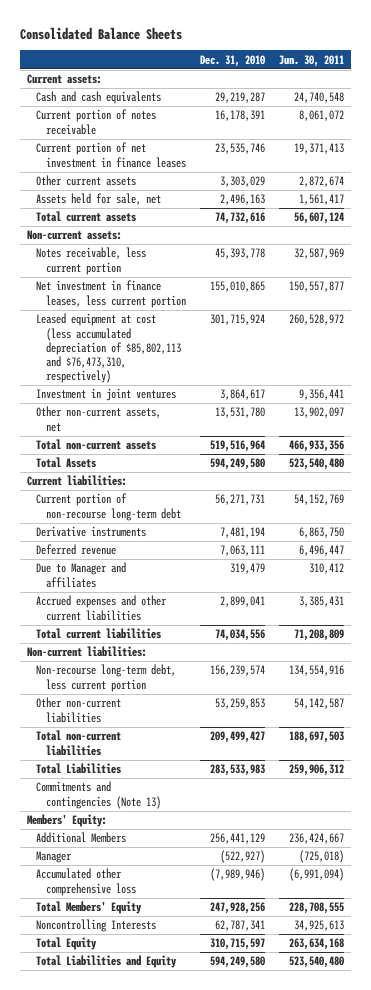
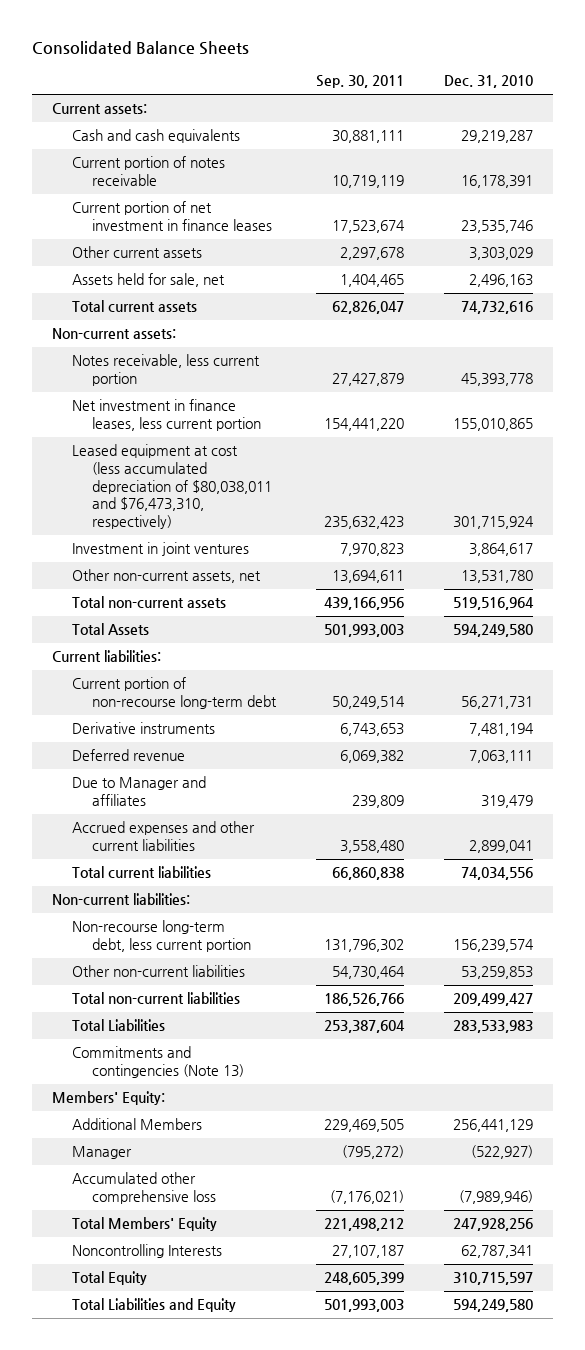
- | Dec. 31, 2010 | Jun. 30, 2011
+ | Sep. 30, 2011 | Dec. 31, 2010
- Leased equipment at cost (less accumulated depreciation of $85,802,113 and $76,473,310, respectively) | 301,715,924 | 260,528,972
+ Leased equipment at cost (less accumulated depreciation of $80,038,011 and $76,473,310, respectively) | 235,632,423 | 301,715,924

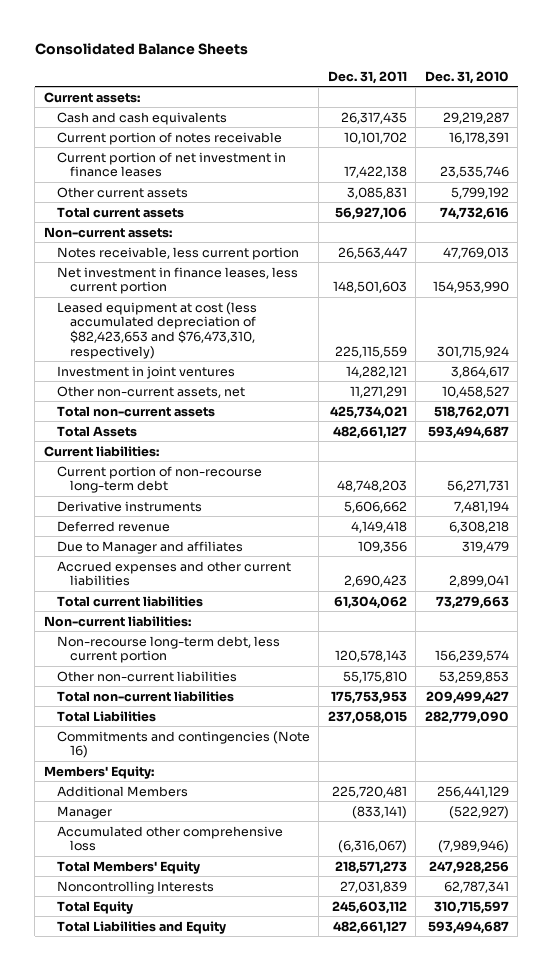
- | Sep. 30, 2011 | Dec. 31, 2010
+ | Dec. 31, 2011 | Dec. 31, 2010
- Other current assets | 2,297,678 | 3,303,029
- Assets held for sale, net | 1,404,465 | 2,496,163
+ Other current assets | 3,085,831 | 5,799,192
- Notes receivable, less current portion | 27,427,879 | 45,393,778
- Net investment in finance leases, less current portion | 154,441,220 | 155,010,865
- Leased equipment at cost (less accumulated depreciation of $80,038,011 and $76,473,310, respectively) | 235,632,423 | 301,715,924
+ Notes receivable, less current portion | 26,563,447 | 47,769,013
+ Net investment in finance leases, less current portion | 148,501,603 | 154,953,990
+ Leased equipment at cost (less accumulated depreciation of $82,423,653 and $76,473,310, respectively) | 225,115,559 | 301,715,924
- Other non-current assets, net | 13,694,611 | 13,531,780
- Total non-current assets | 439,166,956 | 519,516,964
- Total Assets | 501,993,003 | 594,249,580
+ Other non-current assets, net | 11,271,291 | 10,458,527
+ Total non-current assets | 425,734,021 | 518,762,071
+ Total Assets | 482,661,127 | 593,494,687
- Deferred revenue | 6,069,382 | 7,063,111
+ Deferred revenue | 4,149,418 | 6,308,218
- Total current liabilities | 66,860,838 | 74,034,556
+ Total current liabilities | 61,304,062 | 73,279,663
- Total Liabilities | 253,387,604 | 283,533,983
- Commitments and contingencies (Note 13)
+ Total Liabilities | 237,058,015 | 282,779,090
+ Commitments and contingencies (Note 16)
- Total Liabilities and Equity | 501,993,003 | 594,249,580
+ Total Liabilities and Equity | 482,661,127 | 593,494,687

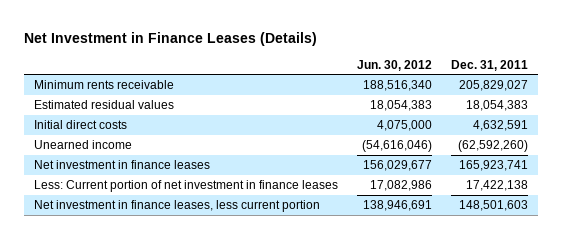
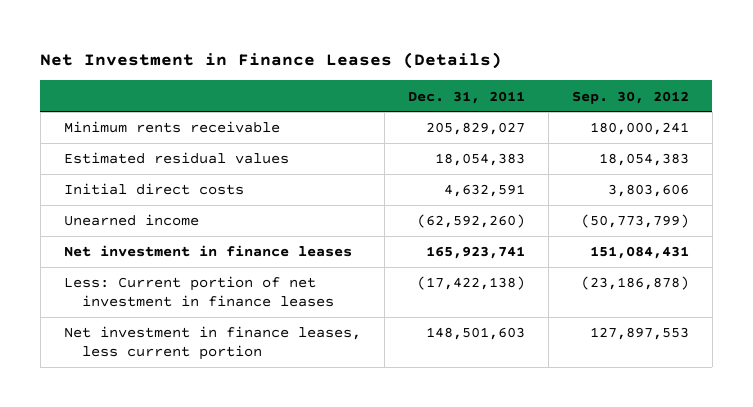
- | Jun. 30, 2012 | Dec. 31, 2011
+ | Dec. 31, 2011 | Sep. 30, 2012
- Less: Current portion of net investment in finance leases | 17,082,986 | 17,422,138
+ Less: Current portion of net investment in finance leases | (17,422,138) | (23,186,878)

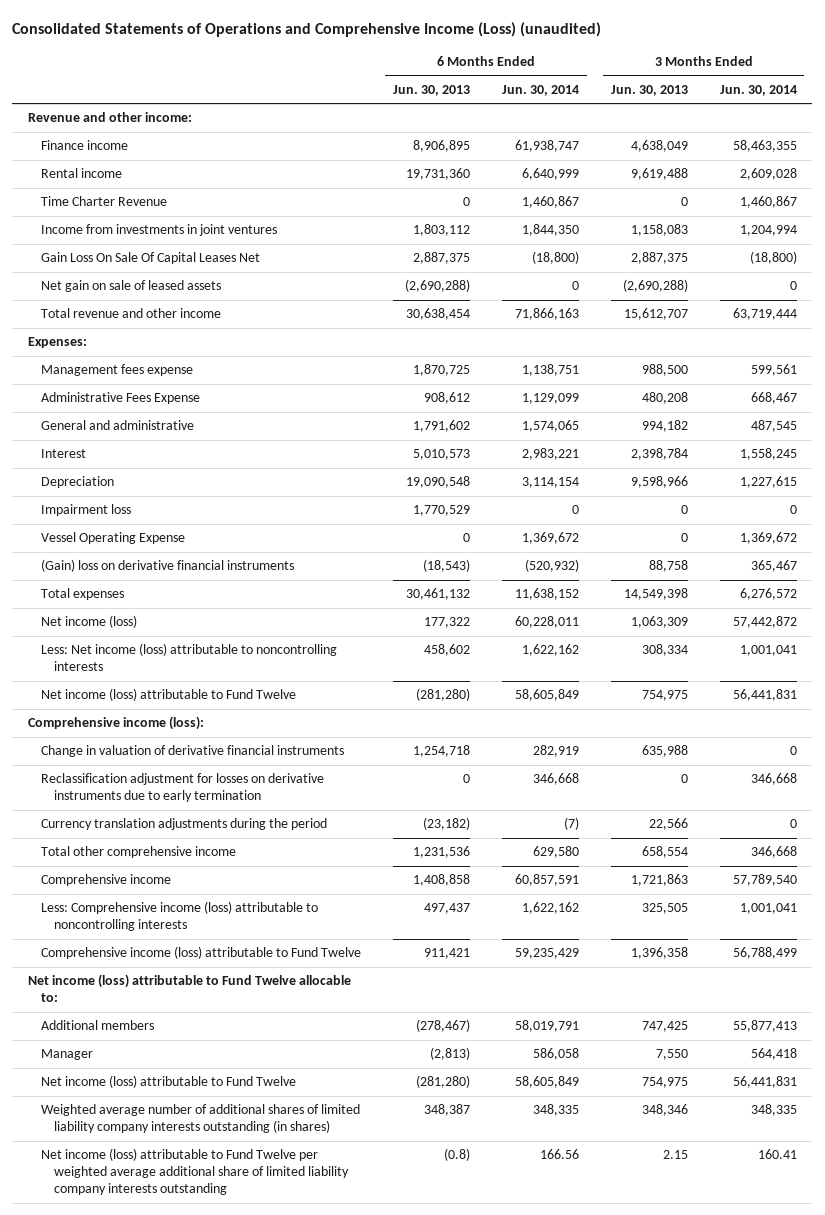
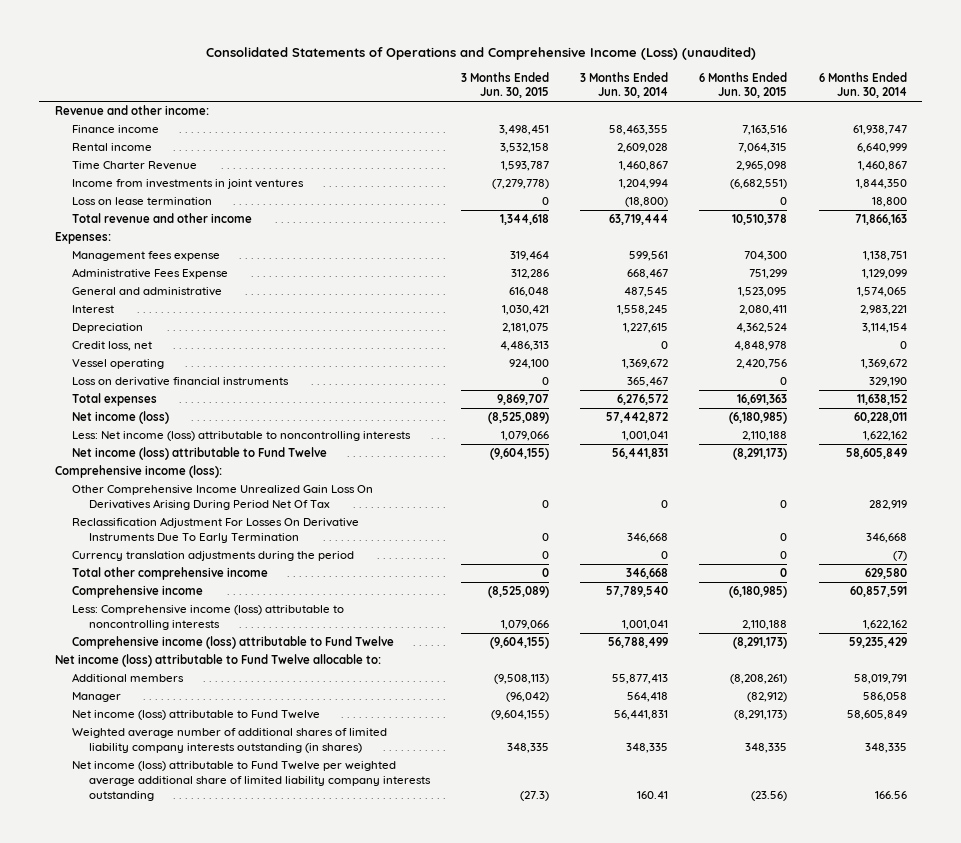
- | 6 Months Ended Jun. 30, 2013 | 6 Months Ended Jun. 30, 2014 | 3 Months Ended Jun. 30, 2013 | 3 Months Ended Jun. 30, 2014
+ | 3 Months Ended Jun. 30, 2015 | 3 Months Ended Jun. 30, 2014 | 6 Months Ended Jun. 30, 2015 | 6 Months Ended Jun. 30, 2014
- Gain Loss On Sale Of Capital Leases Net | 2,887,375 | (18,800) | 2,887,375 | (18,800)
- Net gain on sale of leased assets | (2,690,288) | 0 | (2,690,288) | 0
+ Loss on lease termination | 0 | (18,800) | 0 | 18,800
- Impairment loss | 1,770,529 | 0 | 0 | 0
- Vessel Operating Expense | 0 | 1,369,672 | 0 | 1,369,672
- (Gain) loss on derivative financial instruments | (18,543) | (520,932) | 88,758 | 365,467
+ Credit loss, net | 4,486,313 | 0 | 4,848,978 | 0
+ Vessel operating | 924,100 | 1,369,672 | 2,420,756 | 1,369,672
+ Loss on derivative financial instruments | 0 | 365,467 | 0 | 329,190
- Change in valuation of derivative financial instruments | 1,254,718 | 282,919 | 635,988 | 0
- Reclassification adjustment for losses on derivative instruments due to early termination | 0 | 346,668 | 0 | 346,668
+ Other Comprehensive Income Unrealized Gain Loss On Derivatives Arising During Period Net Of Tax | 0 | 0 | 0 | 282,919
+ Reclassification Adjustment For Losses On Derivative Instruments Due To Early Termination | 0 | 346,668 | 0 | 346,668

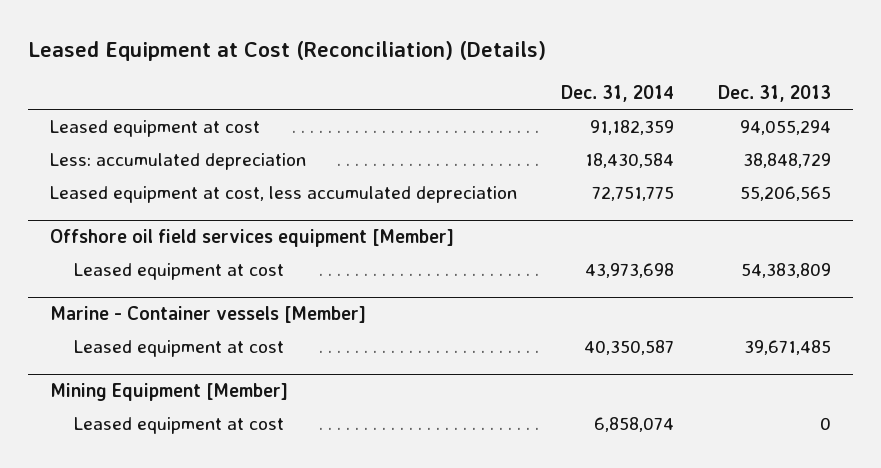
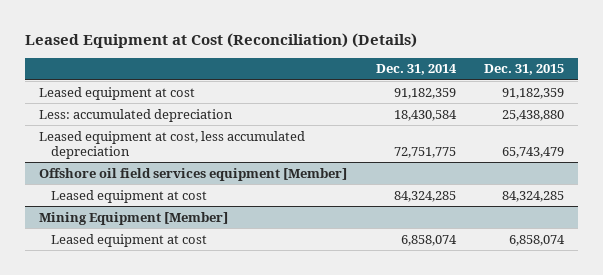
- | Dec. 31, 2014 | Dec. 31, 2013
+ | Dec. 31, 2014 | Dec. 31, 2015
@ Offshore oil field services equipment [Member]
- Leased equipment at cost | 43,973,698 | 54,383,809
- Marine - Container vessels [Member]
- Leased equipment at cost | 40,350,587 | 39,671,485
@ Offshore oil field services equipment [Member]
+ Leased equipment at cost | 84,324,285 | 84,324,285

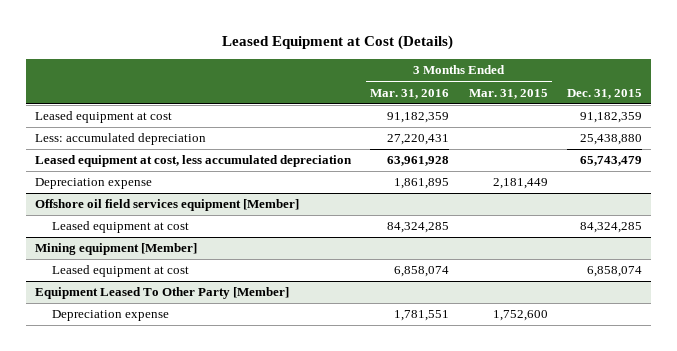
- Leased Equipment at Cost (Reconciliation) (Details)
+ Leased Equipment at Cost (Details)
- | Dec. 31, 2014 | Dec. 31, 2015
+ | 3 Months Ended Mar. 31, 2016 | 3 Months Ended Mar. 31, 2015 | Dec. 31, 2015
+ Depreciation expense | 1,861,895 | 2,181,449 |
- Mining Equipment [Member]
+ Mining equipment [Member]
+ Equipment Leased To Other Party [Member]
+ Depreciation expense | 1,781,551 | 1,752,600 |

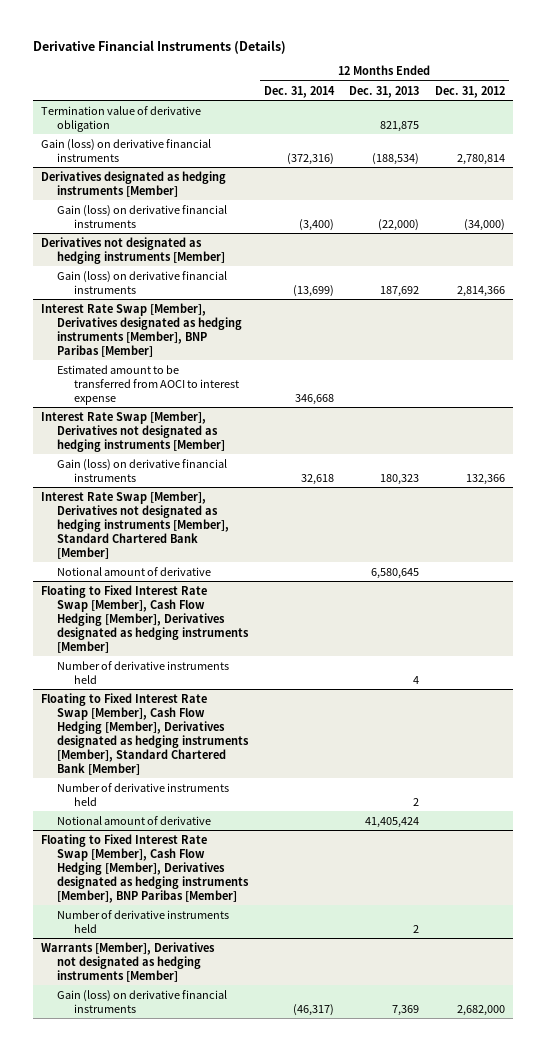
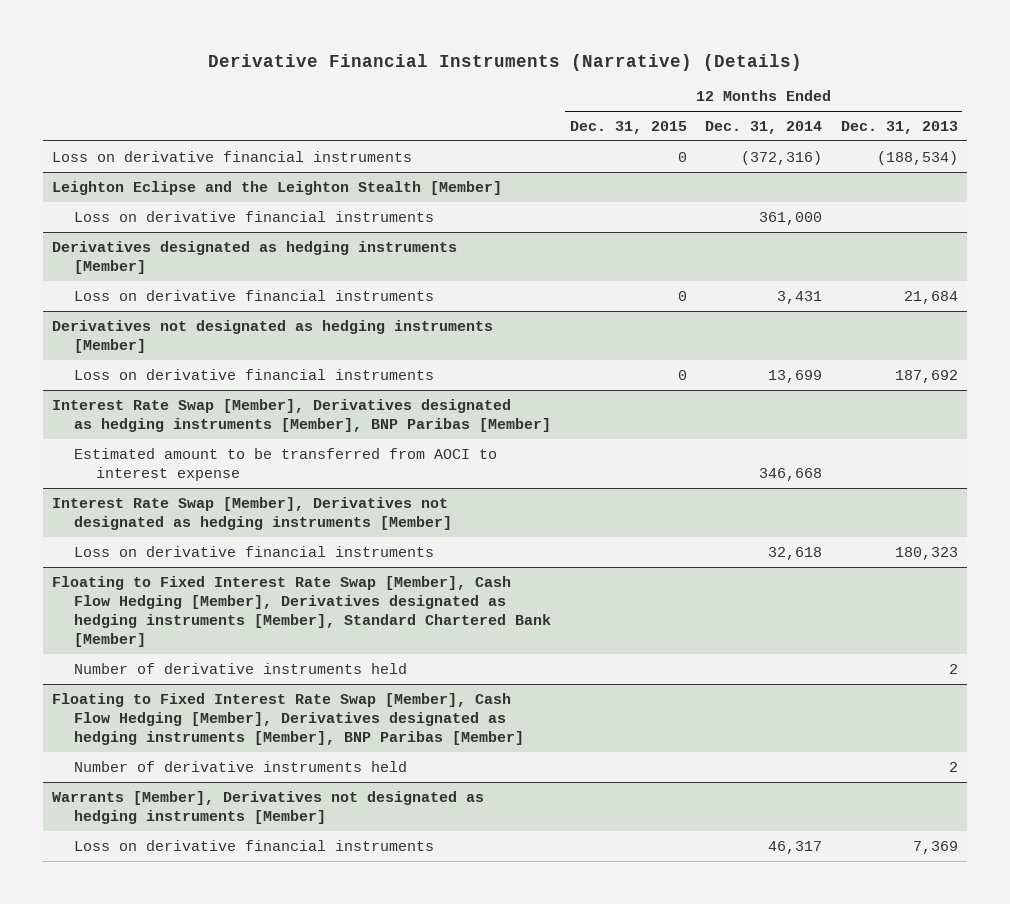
- Derivative Financial Instruments (Details)
+ Derivative Financial Instruments (Narrative) (Details)
- | 12 Months Ended Dec. 31, 2014 | 12 Months Ended Dec. 31, 2013 | 12 Months Ended Dec. 31, 2012
+ | 12 Months Ended Dec. 31, 2015 | 12 Months Ended Dec. 31, 2014 | 12 Months Ended Dec. 31, 2013
- Termination value of derivative obligation | | 821,875 |
- Gain (loss) on derivative financial instruments | (372,316) | (188,534) | 2,780,814
+ Loss on derivative financial instruments | 0 | (372,316) | (188,534)
+ Leighton Eclipse and the Leighton Stealth [Member]
+ Loss on derivative financial instruments | | 361,000 |
@ Derivatives designated as hedging instruments [Member]
- Gain (loss) on derivative financial instruments | (3,400) | (22,000) | (34,000)
+ Loss on derivative financial instruments | 0 | 3,431 | 21,684
@ Derivatives not designated as hedging instruments [Member]
- Gain (loss) on derivative financial instruments | (13,699) | 187,692 | 2,814,366
+ Loss on derivative financial instruments | 0 | 13,699 | 187,692
@ Interest Rate Swap [Member], Derivatives not designated as hedging instruments [Member]
- Gain (loss) on derivative financial instruments | 32,618 | 180,323 | 132,366
- Interest Rate Swap [Member], Derivatives not designated as hedging instruments [Member], Standard Chartered Bank [Member]
- Notional amount of derivative | | 6,580,645 |
- Floating to Fixed Interest Rate Swap [Member], Cash Flow Hedging [Member], Derivatives designated as hedging instruments [Member]
- Number of derivative instruments held | | 4 |
@ Interest Rate Swap [Member], Derivatives not designated as hedging instruments [Member]
+ Loss on derivative financial instruments | | 32,618 | 180,323
@ Floating to Fixed Interest Rate Swap [Member], Cash Flow Hedging [Member], Derivatives designated as hedging instruments [Member], Standard Chartered Bank [Member]
- Notional amount of derivative | | 41,405,424 |
@ Warrants [Member], Derivatives not designated as hedging instruments [Member]
- Gain (loss) on derivative financial instruments | (46,317) | 7,369 | 2,682,000
+ Loss on derivative financial instruments | | 46,317 | 7,369

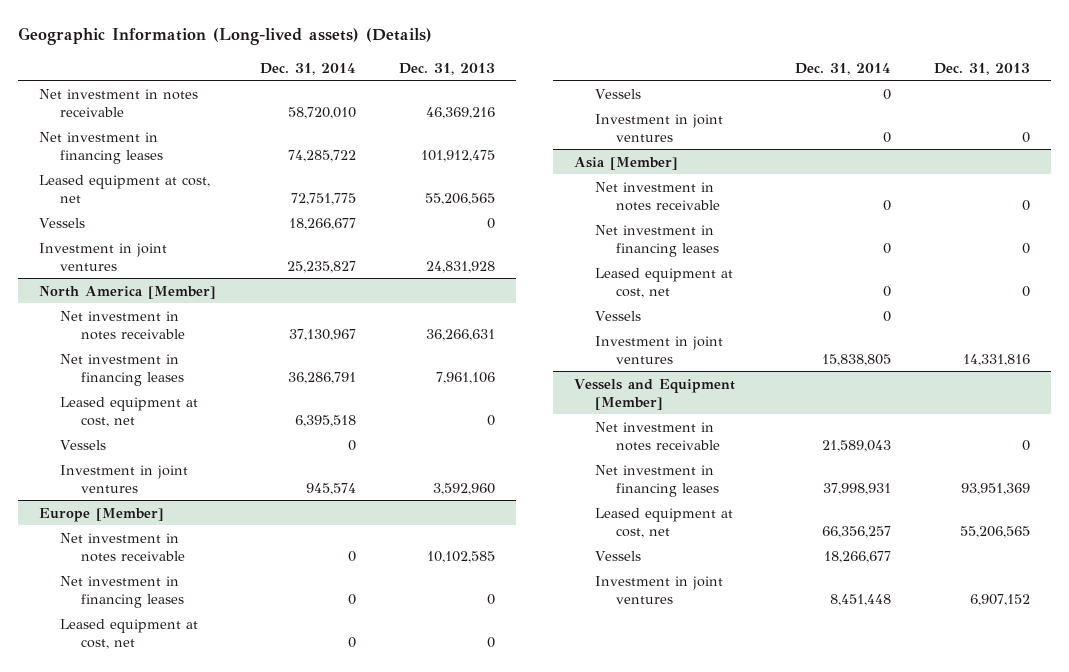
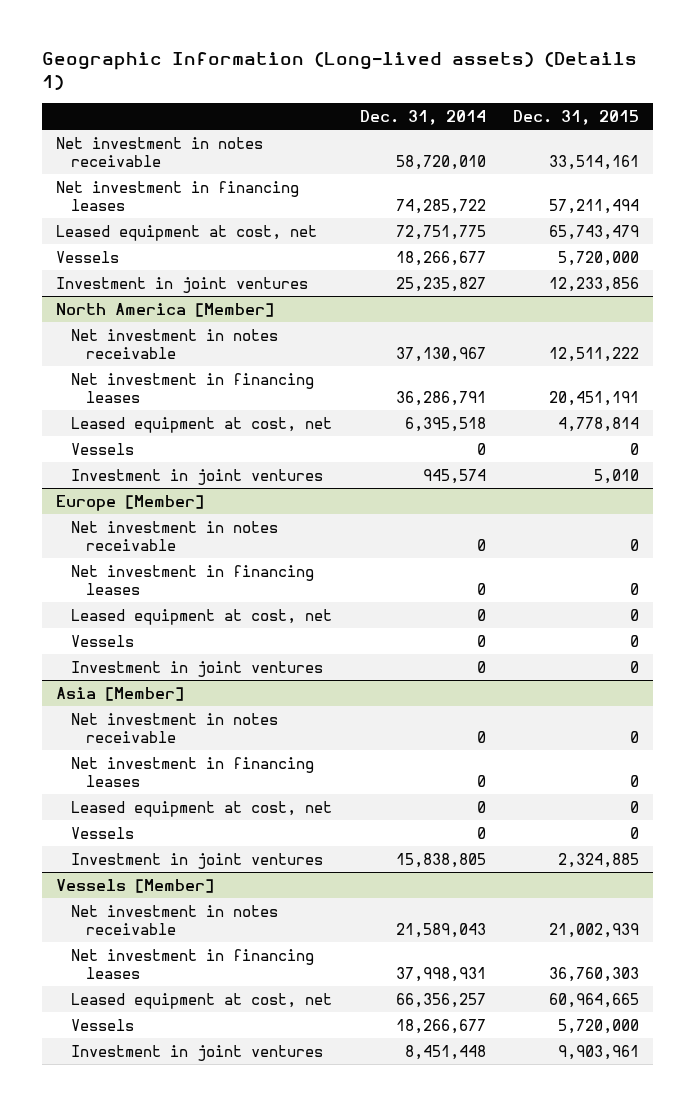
- Geographic Information (Long-lived assets) (Details)
+ Geographic Information (Long-lived assets) (Details 1)
- | Dec. 31, 2014 | Dec. 31, 2013
+ | Dec. 31, 2014 | Dec. 31, 2015
- Vessels and Equipment [Member]
+ Vessels [Member]

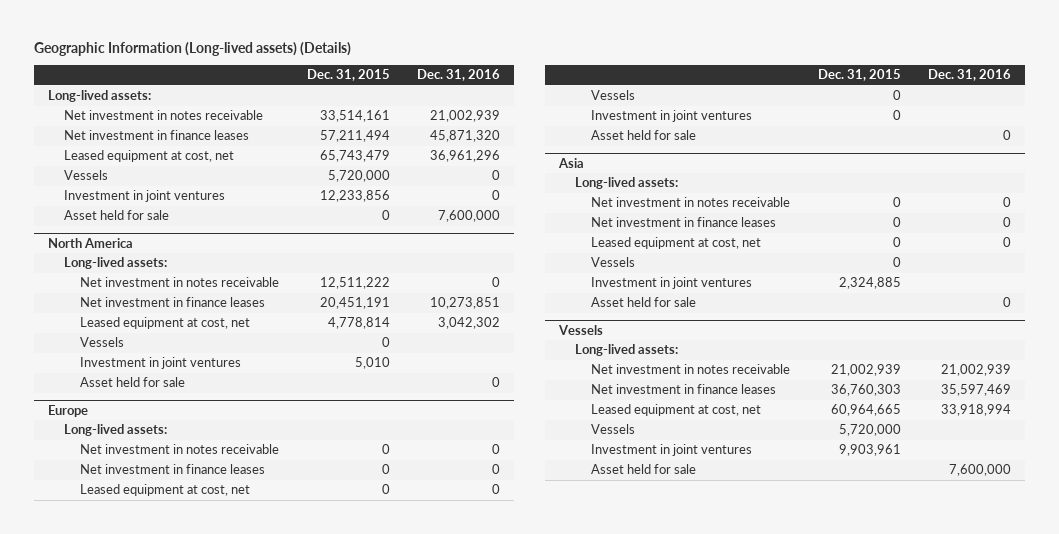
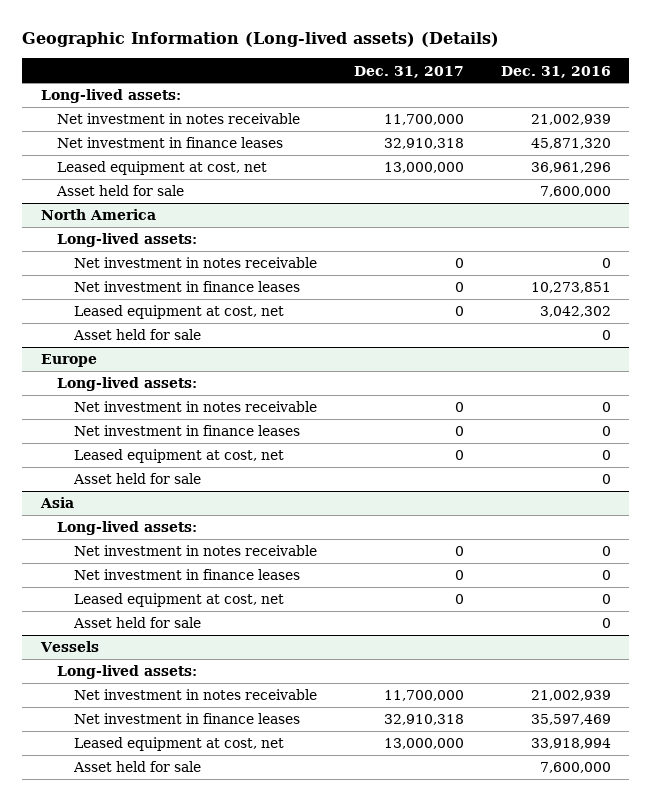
- | Dec. 31, 2015 | Dec. 31, 2016
+ | Dec. 31, 2017 | Dec. 31, 2016
- Vessels | 5,720,000 | 0
- Investment in joint ventures | 12,233,856 | 0
@ North America
- Vessels | 0 |
- Investment in joint ventures | 5,010 |
@ Europe
- Vessels | 0 |
- Investment in joint ventures | 0 |
@ Asia
- Vessels | 0 |
- Investment in joint ventures | 2,324,885 |
@ Vessels
- Vessels | 5,720,000 |
- Investment in joint ventures | 9,903,961 |

